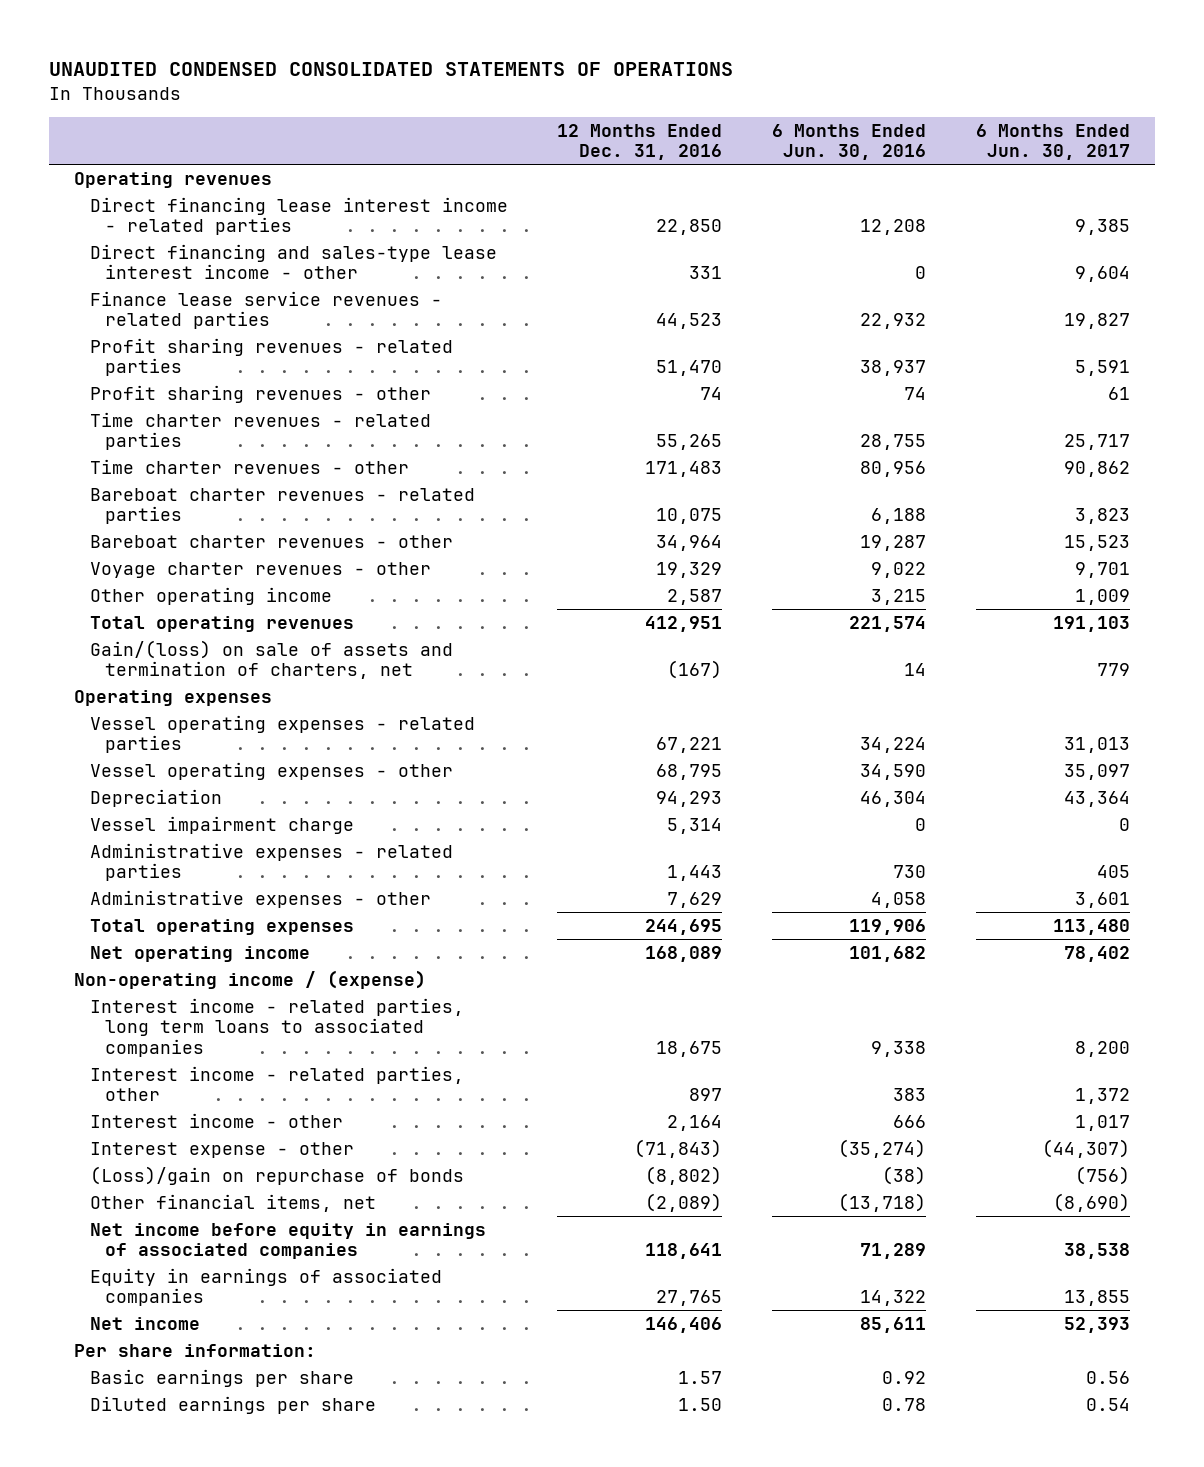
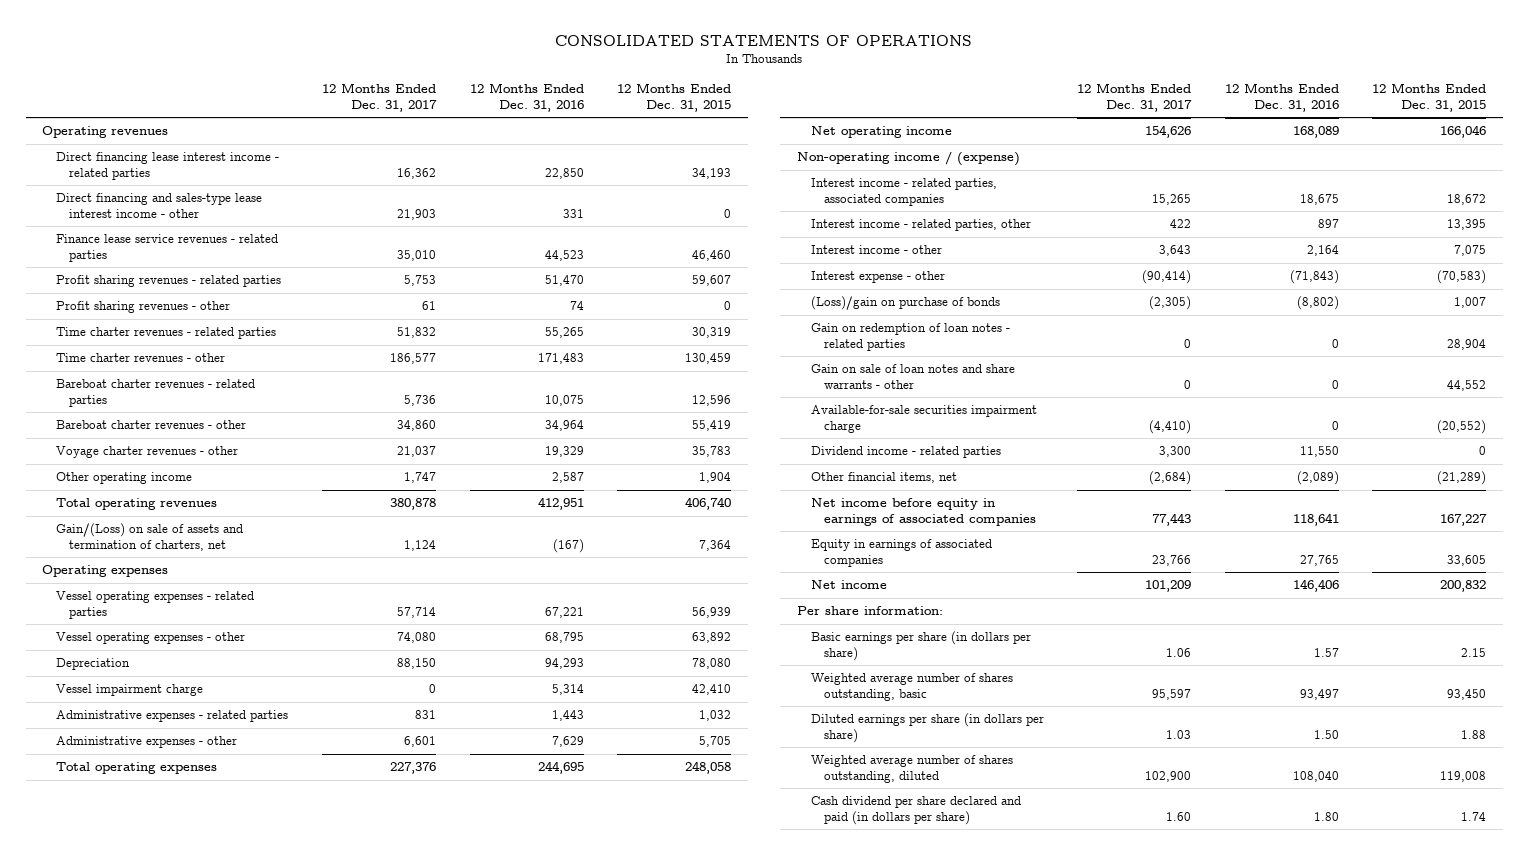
- UNAUDITED CONDENSED CONSOLIDATED STATEMENTS OF OPERATIONS
+ CONSOLIDATED STATEMENTS OF OPERATIONS
- | 12 Months Ended Dec. 31, 2016 | 6 Months Ended Jun. 30, 2016 | 6 Months Ended Jun. 30, 2017
+ | 12 Months Ended Dec. 31, 2017 | 12 Months Ended Dec. 31, 2016 | 12 Months Ended Dec. 31, 2015
- Gain/(loss) on sale of assets and termination of charters, net | (167) | 14 | 779
+ Gain/(Loss) on sale of assets and termination of charters, net | 1,124 | (167) | 7,364
- Interest income - related parties, long term loans to associated companies | 18,675 | 9,338 | 8,200
+ Interest income - related parties, associated companies | 15,265 | 18,675 | 18,672
- (Loss)/gain on repurchase of bonds | (8,802) | (38) | (756)
+ (Loss)/gain on purchase of bonds | (2,305) | (8,802) | 1,007
+ Gain on redemption of loan notes - related parties | 0 | 0 | 28,904
+ Gain on sale of loan notes and share warrants - other | 0 | 0 | 44,552
+ Available-for-sale securities impairment charge | (4,410) | 0 | (20,552)
+ Dividend income - related parties | 3,300 | 11,550 | 0
- Basic earnings per share | 1.57 | 0.92 | 0.56
- Diluted earnings per share | 1.50 | 0.78 | 0.54
+ Basic earnings per share (in dollars per share) | 1.06 | 1.57 | 2.15
+ Weighted average number of shares outstanding, basic | 95,597 | 93,497 | 93,450
+ Diluted earnings per share (in dollars per share) | 1.03 | 1.50 | 1.88
+ Weighted average number of shares outstanding, diluted | 102,900 | 108,040 | 119,008
+ Cash dividend per share declared and paid (in dollars per share) | 1.60 | 1.80 | 1.74

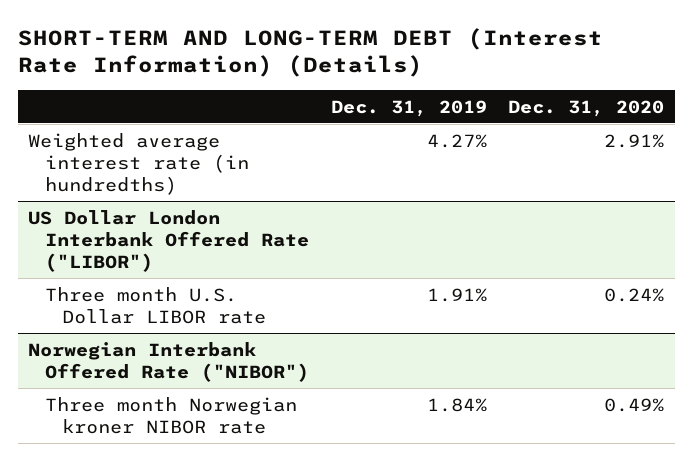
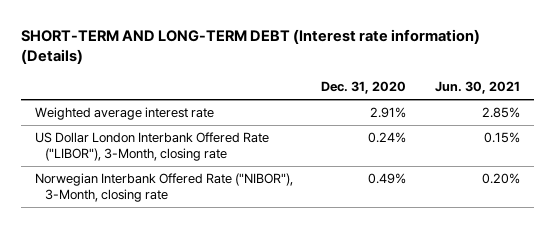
- SHORT-TERM AND LONG-TERM DEBT (Interest Rate Information) (Details)
+ SHORT-TERM AND LONG-TERM DEBT (Interest rate information) (Details)
- | Dec. 31, 2019 | Dec. 31, 2020
+ | Dec. 31, 2020 | Jun. 30, 2021
- Weighted average interest rate (in hundredths) | 4.27% | 2.91%
- US Dollar London Interbank Offered Rate ("LIBOR")
- Three month U.S. Dollar LIBOR rate | 1.91% | 0.24%
- Norwegian Interbank Offered Rate ("NIBOR")
- Three month Norwegian kroner NIBOR rate | 1.84% | 0.49%
+ Weighted average interest rate | 2.91% | 2.85%
+ US Dollar London Interbank Offered Rate ("LIBOR"), 3-Month, closing rate | 0.24% | 0.15%
+ Norwegian Interbank Offered Rate ("NIBOR"), 3-Month, closing rate | 0.49% | 0.20%

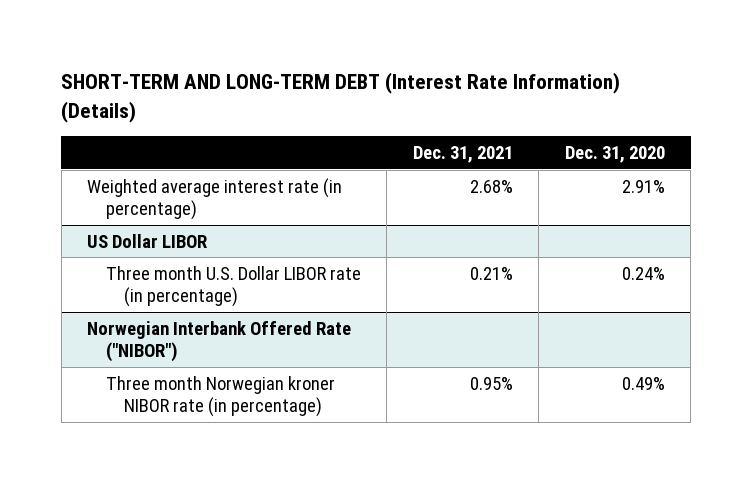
- SHORT-TERM AND LONG-TERM DEBT (Interest rate information) (Details)
+ SHORT-TERM AND LONG-TERM DEBT (Interest Rate Information) (Details)
- | Dec. 31, 2020 | Jun. 30, 2021
+ | Dec. 31, 2021 | Dec. 31, 2020
- Weighted average interest rate | 2.91% | 2.85%
- US Dollar London Interbank Offered Rate ("LIBOR"), 3-Month, closing rate | 0.24% | 0.15%
- Norwegian Interbank Offered Rate ("NIBOR"), 3-Month, closing rate | 0.49% | 0.20%
+ Weighted average interest rate (in percentage) | 2.68% | 2.91%
+ US Dollar LIBOR
+ Three month U.S. Dollar LIBOR rate (in percentage) | 0.21% | 0.24%
+ Norwegian Interbank Offered Rate ("NIBOR")
+ Three month Norwegian kroner NIBOR rate (in percentage) | 0.95% | 0.49%

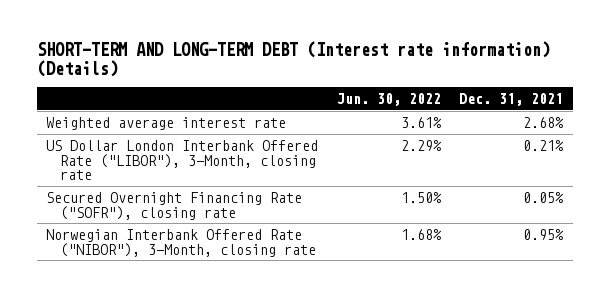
- SHORT-TERM AND LONG-TERM DEBT (Interest Rate Information) (Details)
+ SHORT-TERM AND LONG-TERM DEBT (Interest rate information) (Details)
- | Dec. 31, 2021 | Dec. 31, 2020
+ | Jun. 30, 2022 | Dec. 31, 2021
- Weighted average interest rate (in percentage) | 2.68% | 2.91%
- US Dollar LIBOR
- Three month U.S. Dollar LIBOR rate (in percentage) | 0.21% | 0.24%
- Norwegian Interbank Offered Rate ("NIBOR")
- Three month Norwegian kroner NIBOR rate (in percentage) | 0.95% | 0.49%
+ Weighted average interest rate | 3.61% | 2.68%
+ US Dollar London Interbank Offered Rate ("LIBOR"), 3-Month, closing rate | 2.29% | 0.21%
+ Secured Overnight Financing Rate ("SOFR"), closing rate | 1.50% | 0.05%
+ Norwegian Interbank Offered Rate ("NIBOR"), 3-Month, closing rate | 1.68% | 0.95%

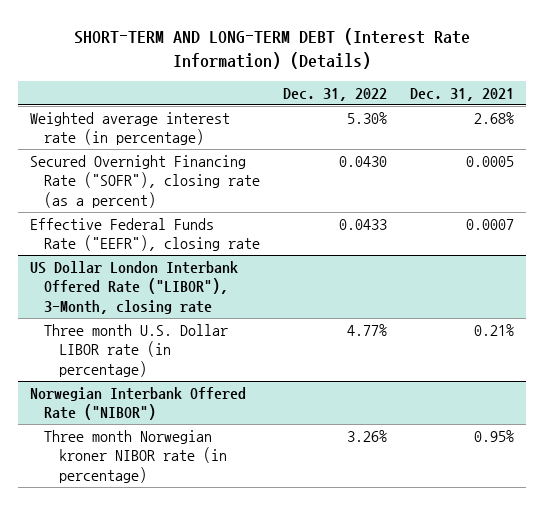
- SHORT-TERM AND LONG-TERM DEBT (Interest rate information) (Details)
+ SHORT-TERM AND LONG-TERM DEBT (Interest Rate Information) (Details)
- | Jun. 30, 2022 | Dec. 31, 2021
+ | Dec. 31, 2022 | Dec. 31, 2021
- Weighted average interest rate | 3.61% | 2.68%
- US Dollar London Interbank Offered Rate ("LIBOR"), 3-Month, closing rate | 2.29% | 0.21%
- Secured Overnight Financing Rate ("SOFR"), closing rate | 1.50% | 0.05%
- Norwegian Interbank Offered Rate ("NIBOR"), 3-Month, closing rate | 1.68% | 0.95%
+ Weighted average interest rate (in percentage) | 5.30% | 2.68%
+ Secured Overnight Financing Rate ("SOFR"), closing rate (as a percent) | 0.0430 | 0.0005
+ Effective Federal Funds Rate ("EEFR"), closing rate | 0.0433 | 0.0007
+ US Dollar London Interbank Offered Rate ("LIBOR"), 3-Month, closing rate
+ Three month U.S. Dollar LIBOR rate (in percentage) | 4.77% | 0.21%
+ Norwegian Interbank Offered Rate ("NIBOR")
+ Three month Norwegian kroner NIBOR rate (in percentage) | 3.26% | 0.95%

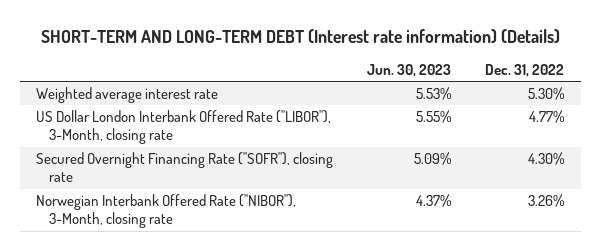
- SHORT-TERM AND LONG-TERM DEBT (Interest Rate Information) (Details)
+ SHORT-TERM AND LONG-TERM DEBT (Interest rate information) (Details)
- | Dec. 31, 2022 | Dec. 31, 2021
+ | Jun. 30, 2023 | Dec. 31, 2022
- Weighted average interest rate (in percentage) | 5.30% | 2.68%
- Secured Overnight Financing Rate ("SOFR"), closing rate (as a percent) | 0.0430 | 0.0005
- Effective Federal Funds Rate ("EEFR"), closing rate | 0.0433 | 0.0007
- US Dollar London Interbank Offered Rate ("LIBOR"), 3-Month, closing rate
- Three month U.S. Dollar LIBOR rate (in percentage) | 4.77% | 0.21%
- Norwegian Interbank Offered Rate ("NIBOR")
- Three month Norwegian kroner NIBOR rate (in percentage) | 3.26% | 0.95%
+ Weighted average interest rate | 5.53% | 5.30%
+ US Dollar London Interbank Offered Rate ("LIBOR"), 3-Month, closing rate | 5.55% | 4.77%
+ Secured Overnight Financing Rate ("SOFR"), closing rate | 5.09% | 4.30%
+ Norwegian Interbank Offered Rate ("NIBOR"), 3-Month, closing rate | 4.37% | 3.26%

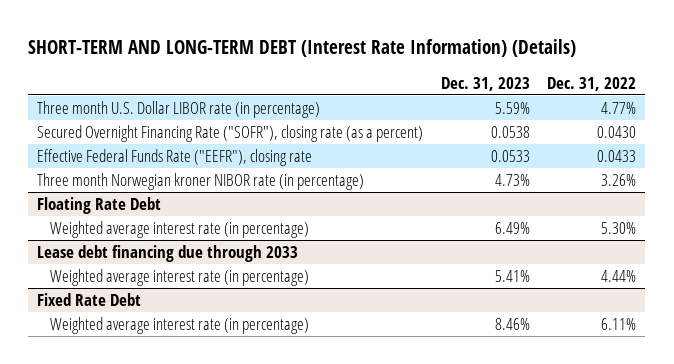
- SHORT-TERM AND LONG-TERM DEBT (Interest rate information) (Details)
+ SHORT-TERM AND LONG-TERM DEBT (Interest Rate Information) (Details)
- | Jun. 30, 2023 | Dec. 31, 2022
+ | Dec. 31, 2023 | Dec. 31, 2022
- Weighted average interest rate | 5.53% | 5.30%
- US Dollar London Interbank Offered Rate ("LIBOR"), 3-Month, closing rate | 5.55% | 4.77%
- Secured Overnight Financing Rate ("SOFR"), closing rate | 5.09% | 4.30%
- Norwegian Interbank Offered Rate ("NIBOR"), 3-Month, closing rate | 4.37% | 3.26%
+ Three month U.S. Dollar LIBOR rate (in percentage) | 5.59% | 4.77%
+ Secured Overnight Financing Rate ("SOFR"), closing rate (as a percent) | 0.0538 | 0.0430
+ Effective Federal Funds Rate ("EEFR"), closing rate | 0.0533 | 0.0433
+ Three month Norwegian kroner NIBOR rate (in percentage) | 4.73% | 3.26%
+ Floating Rate Debt
+ Weighted average interest rate (in percentage) | 6.49% | 5.30%
+ Lease debt financing due through 2033
+ Weighted average interest rate (in percentage) | 5.41% | 4.44%
+ Fixed Rate Debt
+ Weighted average interest rate (in percentage) | 8.46% | 6.11%

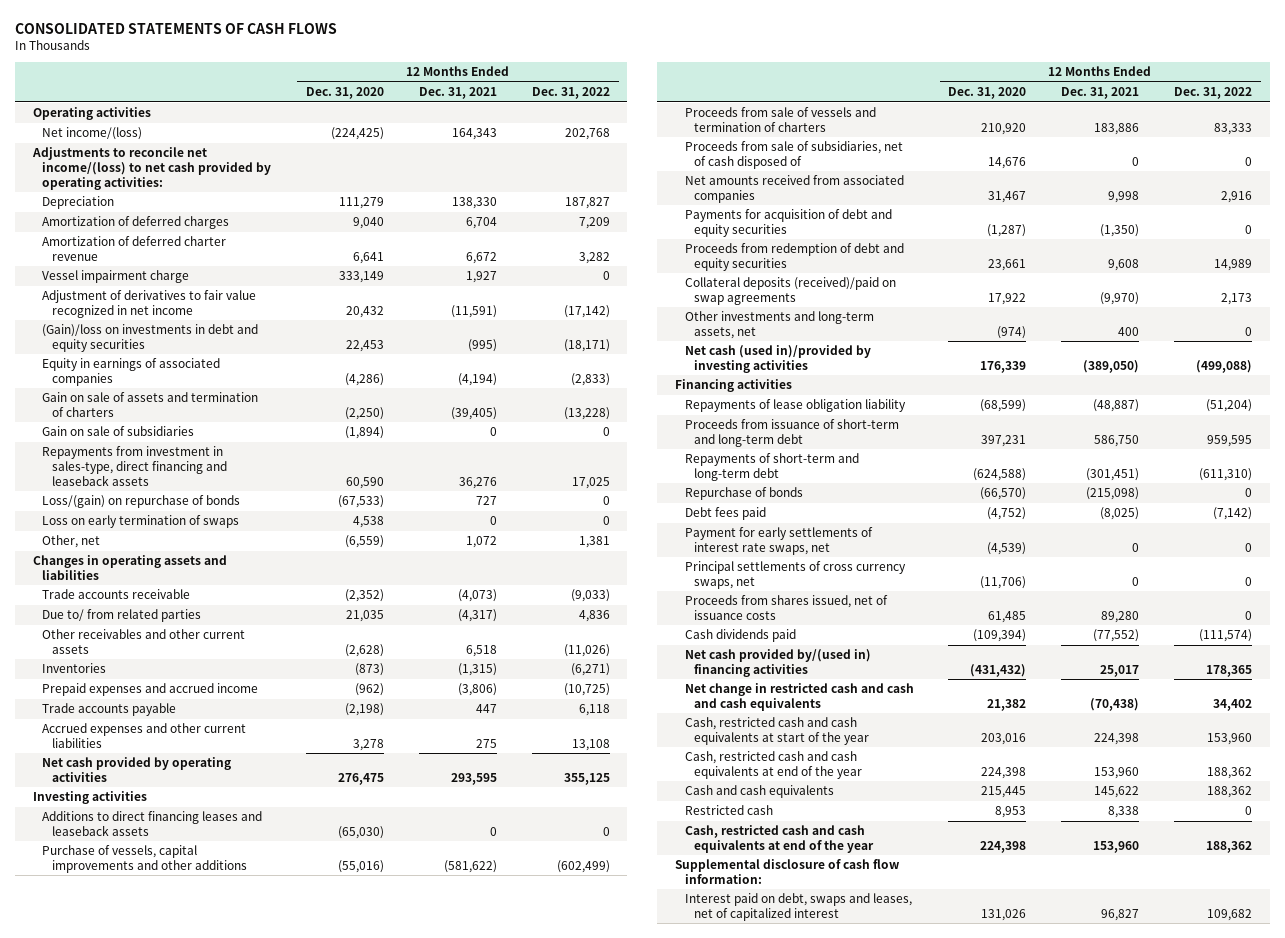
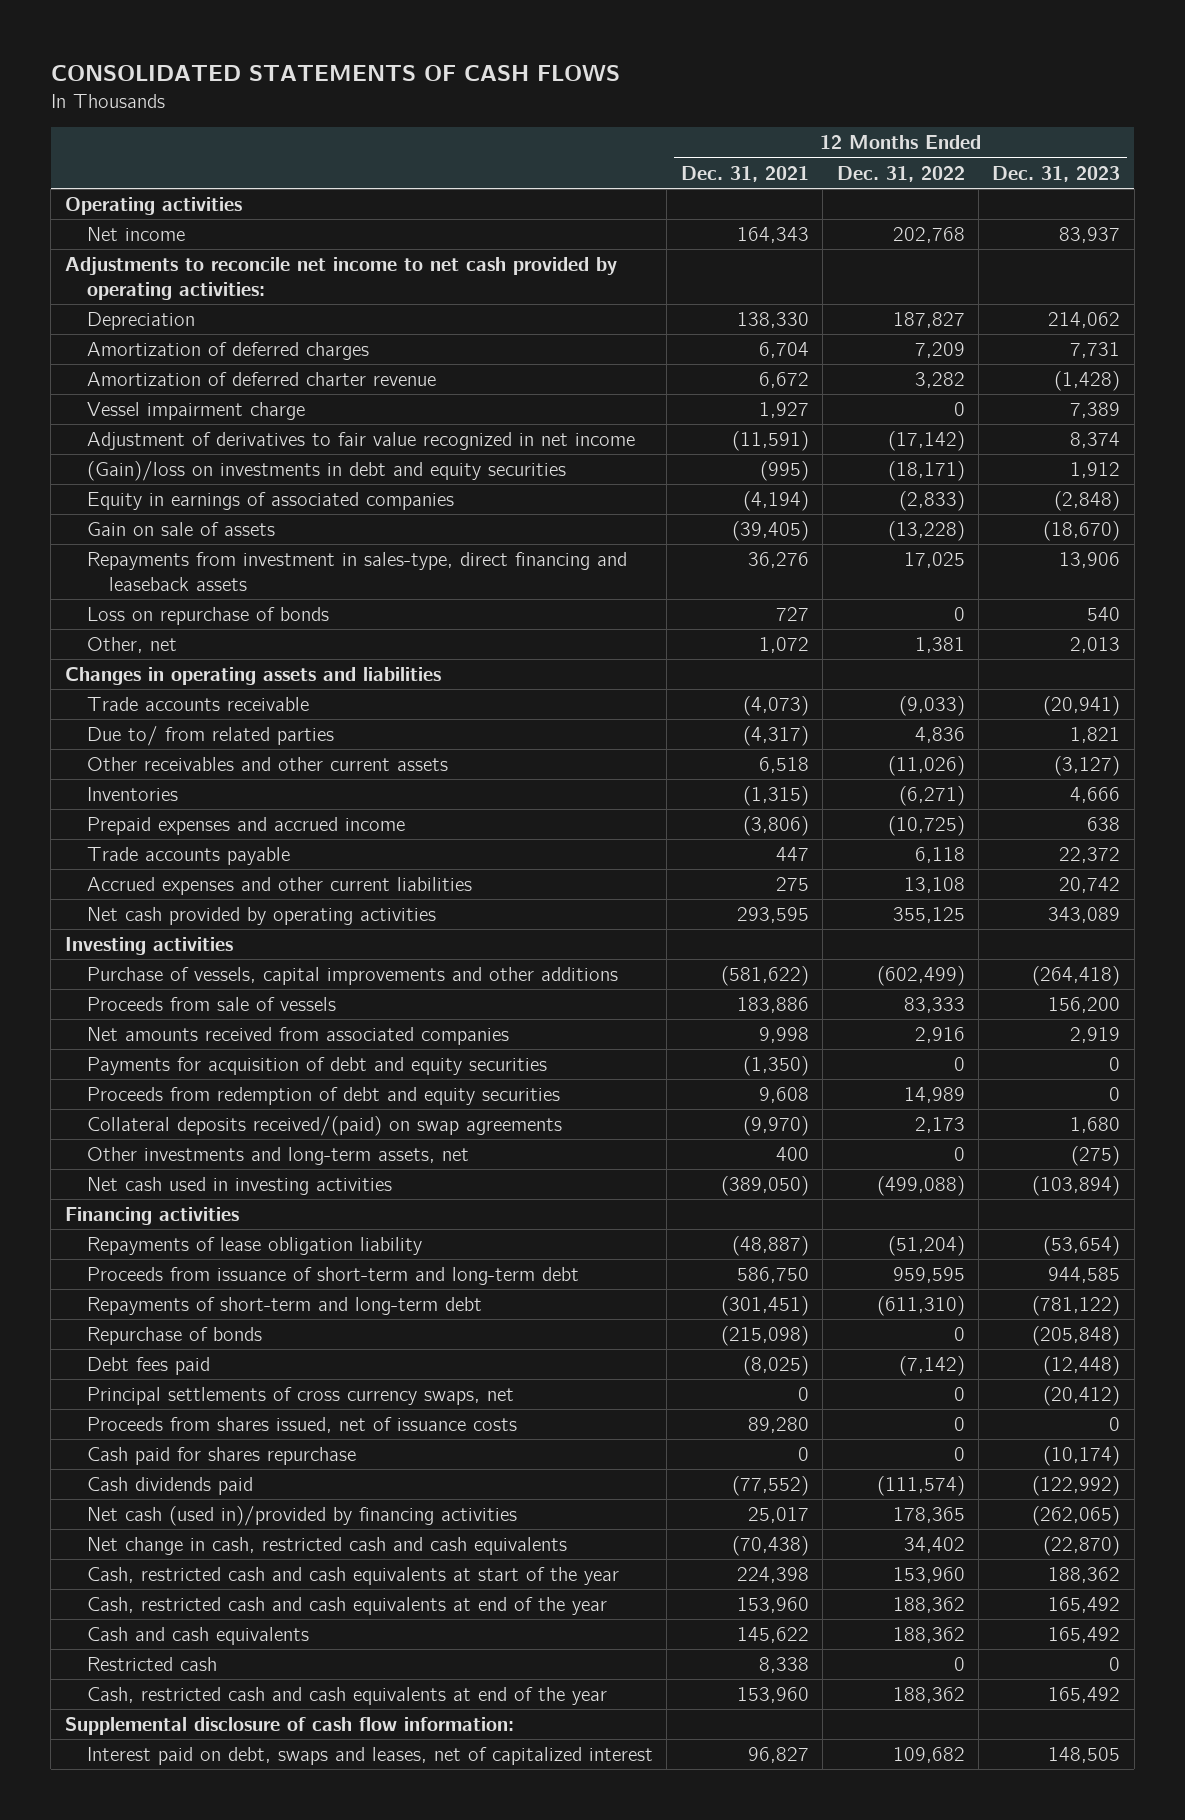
- | 12 Months Ended Dec. 31, 2020 | 12 Months Ended Dec. 31, 2021 | 12 Months Ended Dec. 31, 2022
+ | 12 Months Ended Dec. 31, 2021 | 12 Months Ended Dec. 31, 2022 | 12 Months Ended Dec. 31, 2023
- Net income/(loss) | (224,425) | 164,343 | 202,768
- Adjustments to reconcile net income/(loss) to net cash provided by operating activities:
+ Net income | 164,343 | 202,768 | 83,937
+ Adjustments to reconcile net income to net cash provided by operating activities:
- Gain on sale of assets and termination of charters | (2,250) | (39,405) | (13,228)
- Gain on sale of subsidiaries | (1,894) | 0 | 0
+ Gain on sale of assets | (39,405) | (13,228) | (18,670)
- Loss/(gain) on repurchase of bonds | (67,533) | 727 | 0
- Loss on early termination of swaps | 4,538 | 0 | 0
+ Loss on repurchase of bonds | 727 | 0 | 540
- Additions to direct financing leases and leaseback assets | (65,030) | 0 | 0
- Proceeds from sale of vessels and termination of charters | 210,920 | 183,886 | 83,333
- Proceeds from sale of subsidiaries, net of cash disposed of | 14,676 | 0 | 0
+ Proceeds from sale of vessels | 183,886 | 83,333 | 156,200
- Collateral deposits (received)/paid on swap agreements | 17,922 | (9,970) | 2,173
+ Collateral deposits received/(paid) on swap agreements | (9,970) | 2,173 | 1,680
- Net cash (used in)/provided by investing activities | 176,339 | (389,050) | (499,088)
+ Net cash used in investing activities | (389,050) | (499,088) | (103,894)
- Payment for early settlements of interest rate swaps, net | (4,539) | 0 | 0
+ Cash paid for shares repurchase | 0 | 0 | (10,174)
- Net cash provided by/(used in) financing activities | (431,432) | 25,017 | 178,365
- Net change in restricted cash and cash and cash equivalents | 21,382 | (70,438) | 34,402
+ Net cash (used in)/provided by financing activities | 25,017 | 178,365 | (262,065)
+ Net change in cash, restricted cash and cash equivalents | (70,438) | 34,402 | (22,870)

